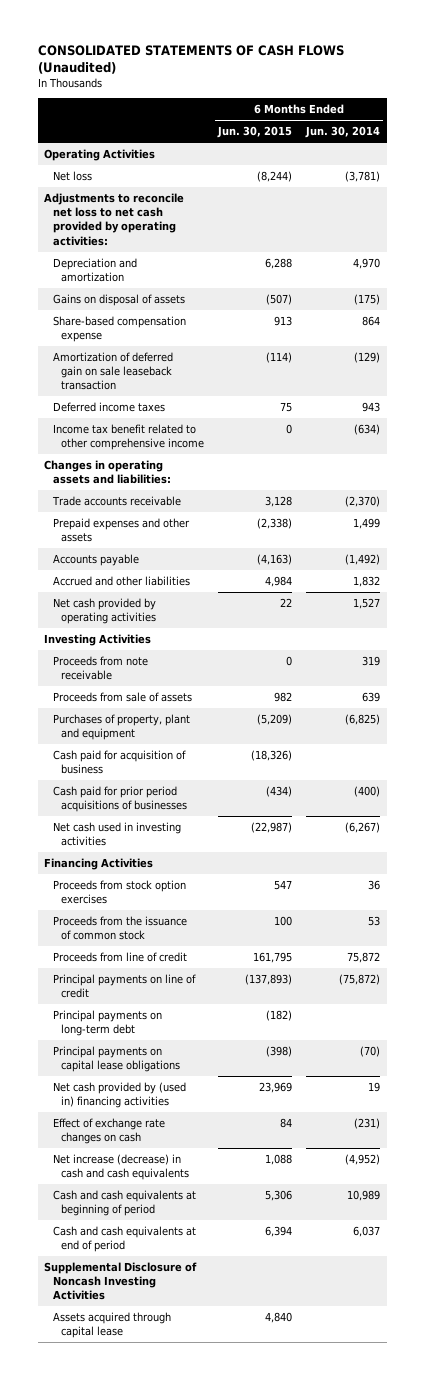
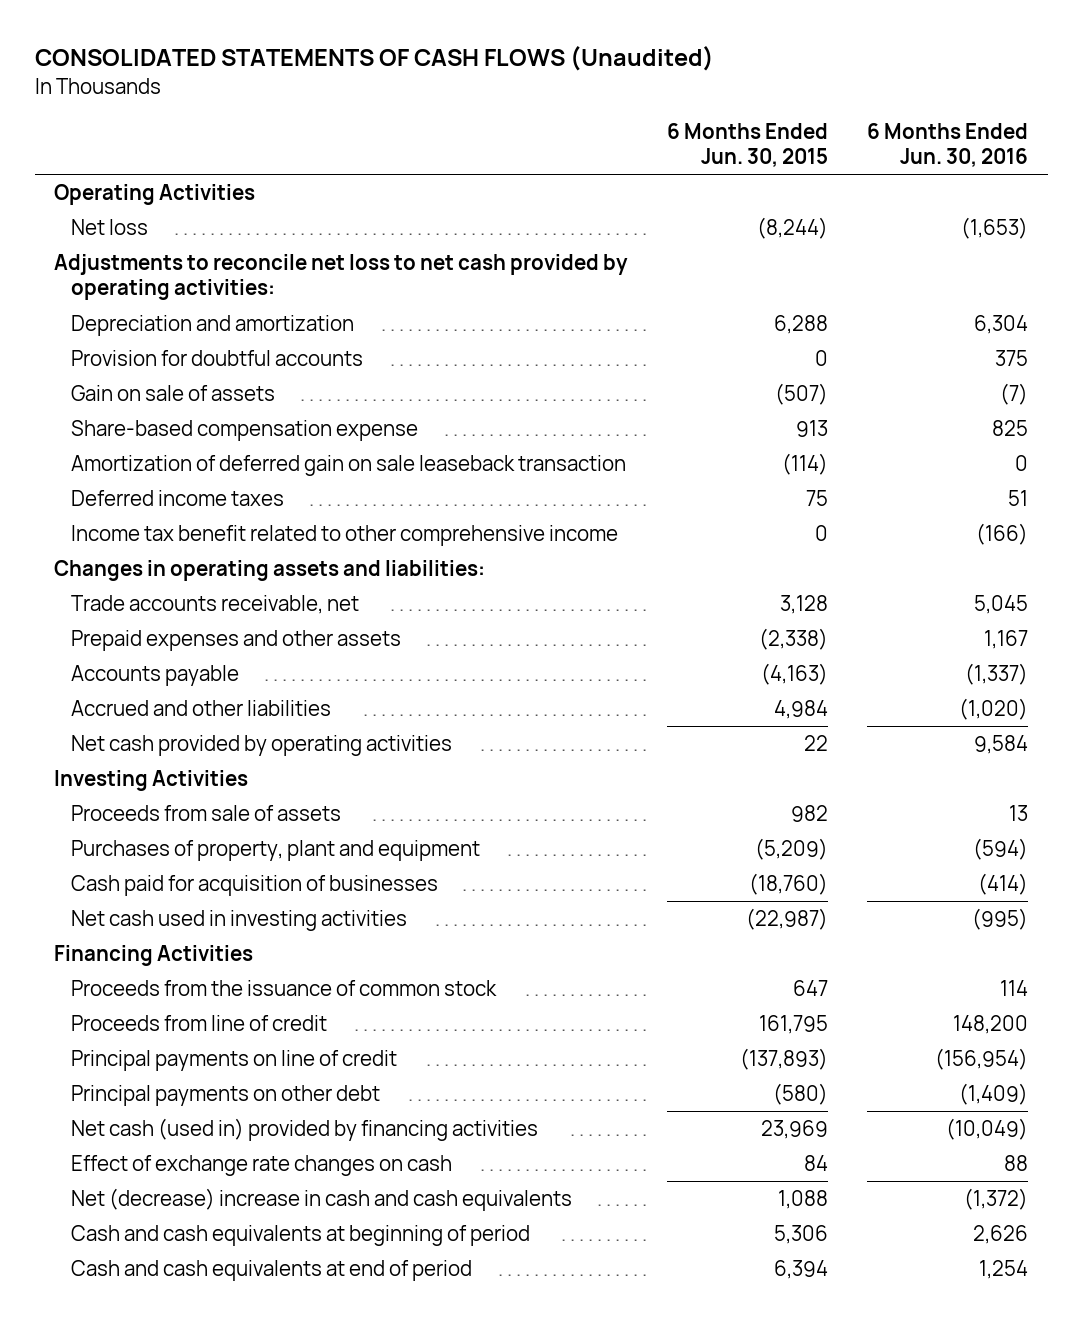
- | 6 Months Ended Jun. 30, 2015 | 6 Months Ended Jun. 30, 2014
+ | 6 Months Ended Jun. 30, 2015 | 6 Months Ended Jun. 30, 2016
- Gains on disposal of assets | (507) | (175)
+ Provision for doubtful accounts | 0 | 375
+ Gain on sale of assets | (507) | (7)
- Trade accounts receivable | 3,128 | (2,370)
+ Trade accounts receivable, net | 3,128 | 5,045
- Proceeds from note receivable | 0 | 319
- Cash paid for acquisition of business | (18,326) |
- Cash paid for prior period acquisitions of businesses | (434) | (400)
+ Cash paid for acquisition of businesses | (18,760) | (414)
- Proceeds from stock option exercises | 547 | 36
- Proceeds from the issuance of common stock | 100 | 53
+ Proceeds from the issuance of common stock | 647 | 114
- Principal payments on long-term debt | (182) |
- Principal payments on capital lease obligations | (398) | (70)
- Net cash provided by (used in) financing activities | 23,969 | 19
+ Principal payments on other debt | (580) | (1,409)
+ Net cash (used in) provided by financing activities | 23,969 | (10,049)
- Net increase (decrease) in cash and cash equivalents | 1,088 | (4,952)
+ Net (decrease) increase in cash and cash equivalents | 1,088 | (1,372)
- Supplemental Disclosure of Noncash Investing Activities
- Assets acquired through capital lease | 4,840 |

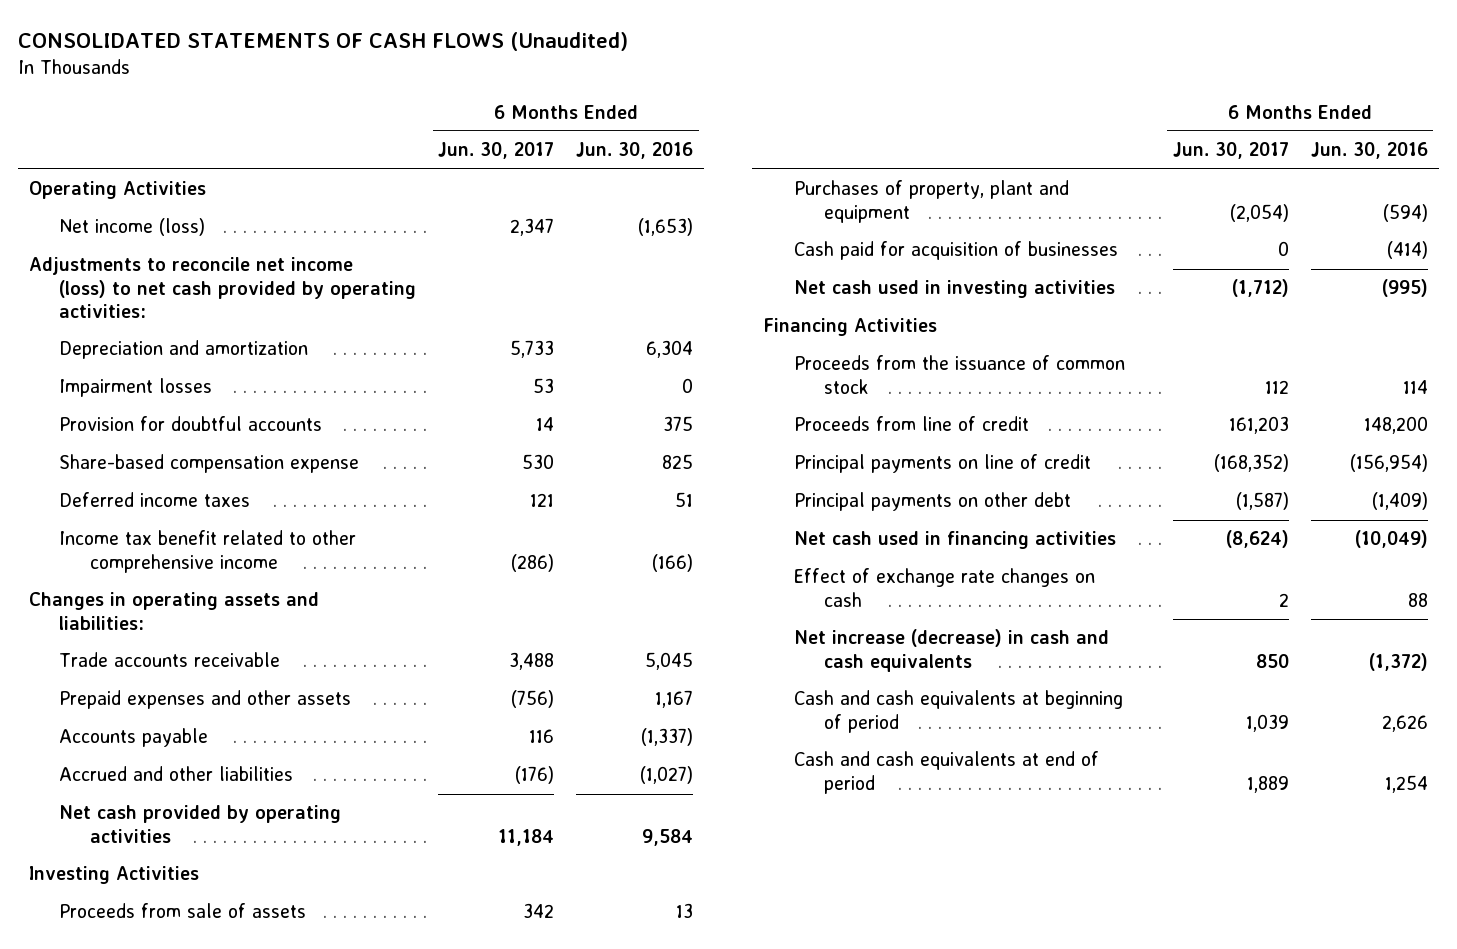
- | 6 Months Ended Jun. 30, 2015 | 6 Months Ended Jun. 30, 2016
+ | 6 Months Ended Jun. 30, 2017 | 6 Months Ended Jun. 30, 2016
- Net loss | (8,244) | (1,653)
- Adjustments to reconcile net loss to net cash provided by operating activities:
+ Net income (loss) | 2,347 | (1,653)
+ Adjustments to reconcile net income (loss) to net cash provided by operating activities:
+ Impairment losses | 53 | 0
- Gain on sale of assets | (507) | (7)
- Amortization of deferred gain on sale leaseback transaction | (114) | 0
- Trade accounts receivable, net | 3,128 | 5,045
+ Trade accounts receivable | 3,488 | 5,045
- Accrued and other liabilities | 4,984 | (1,020)
+ Accrued and other liabilities | (176) | (1,027)
- Net cash (used in) provided by financing activities | 23,969 | (10,049)
+ Net cash used in financing activities | (8,624) | (10,049)
- Net (decrease) increase in cash and cash equivalents | 1,088 | (1,372)
+ Net increase (decrease) in cash and cash equivalents | 850 | (1,372)

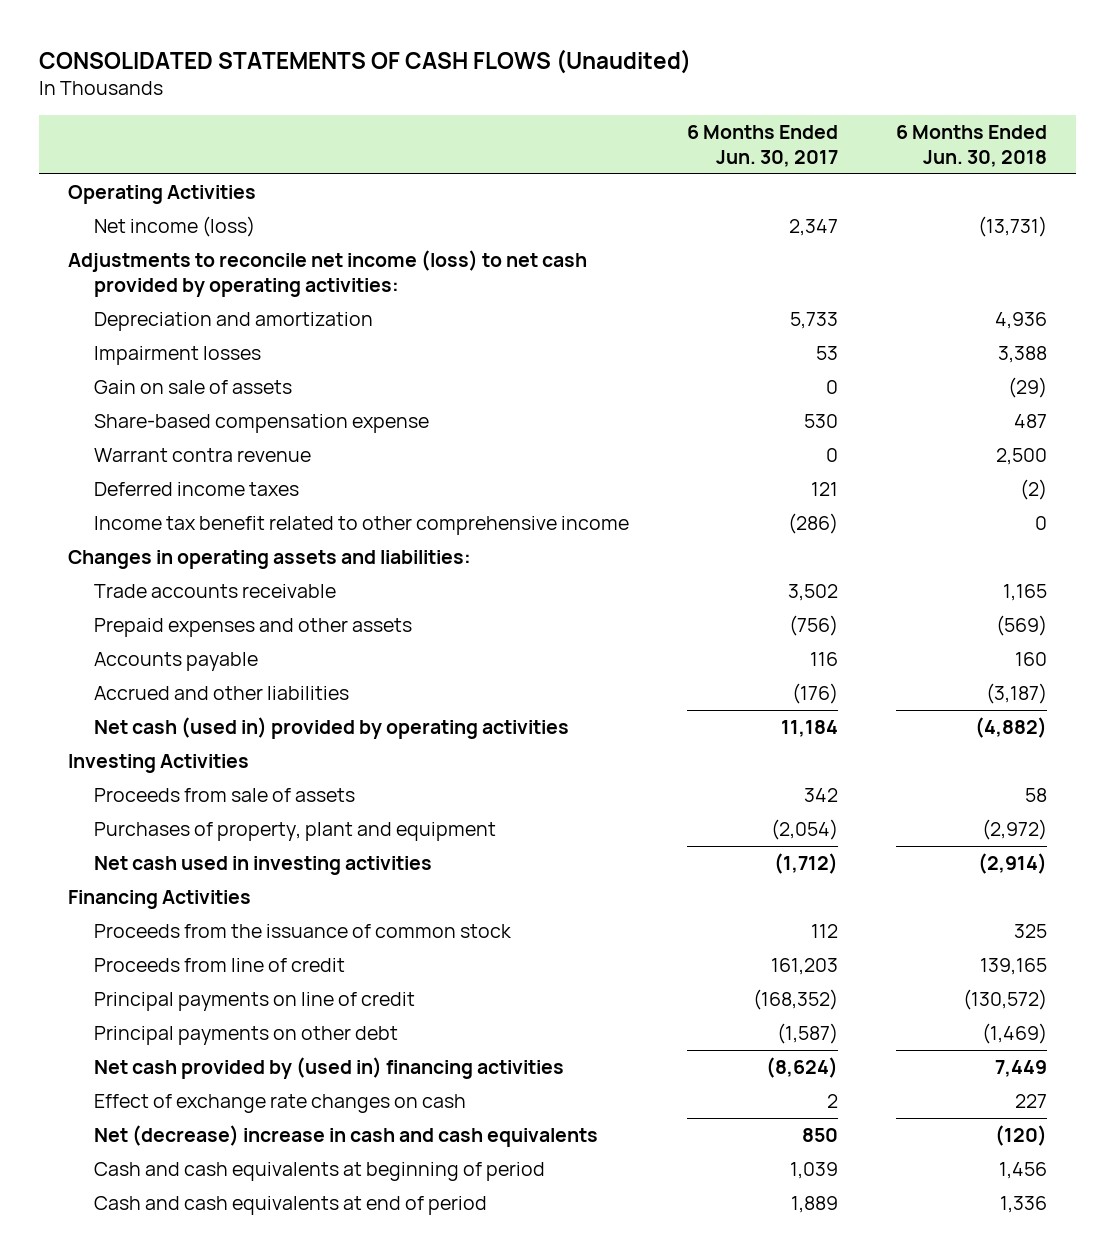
- | 6 Months Ended Jun. 30, 2017 | 6 Months Ended Jun. 30, 2016
+ | 6 Months Ended Jun. 30, 2017 | 6 Months Ended Jun. 30, 2018
- Provision for doubtful accounts | 14 | 375
+ Gain on sale of assets | 0 | (29)
+ Warrant contra revenue | 0 | 2,500
- Trade accounts receivable | 3,488 | 5,045
+ Trade accounts receivable | 3,502 | 1,165
- Net cash provided by operating activities | 11,184 | 9,584
+ Net cash (used in) provided by operating activities | 11,184 | (4,882)
- Cash paid for acquisition of businesses | 0 | (414)
- Net cash used in financing activities | (8,624) | (10,049)
+ Net cash provided by (used in) financing activities | (8,624) | 7,449
- Net increase (decrease) in cash and cash equivalents | 850 | (1,372)
+ Net (decrease) increase in cash and cash equivalents | 850 | (120)

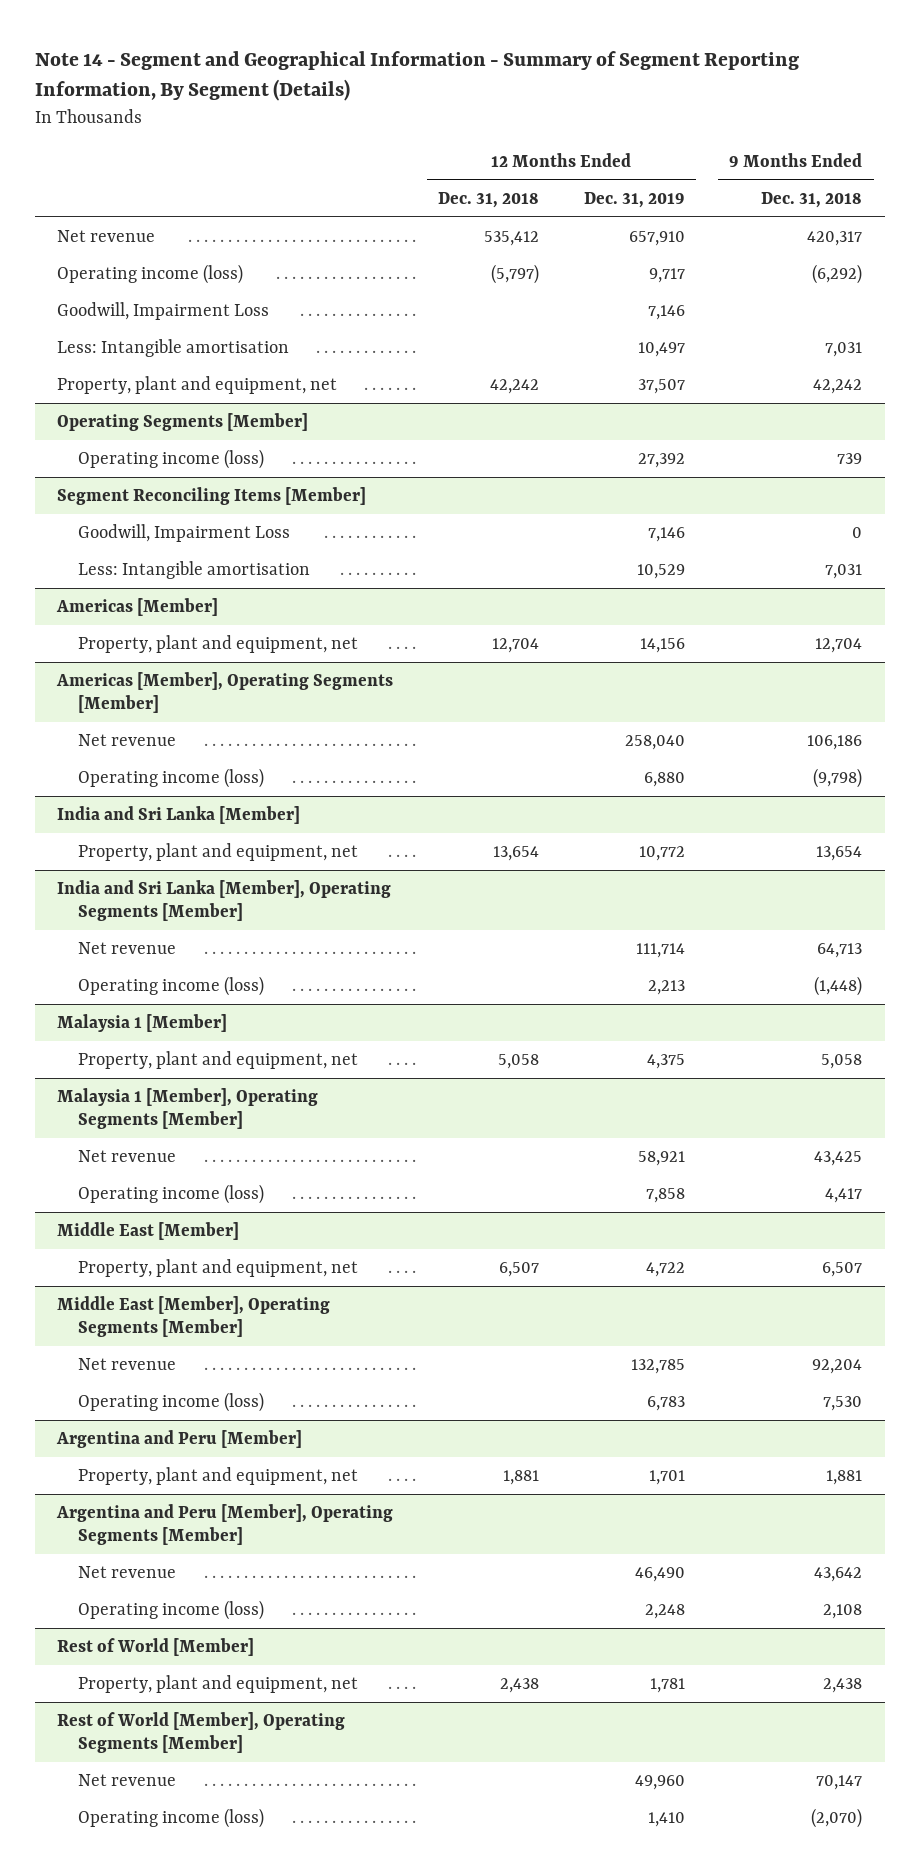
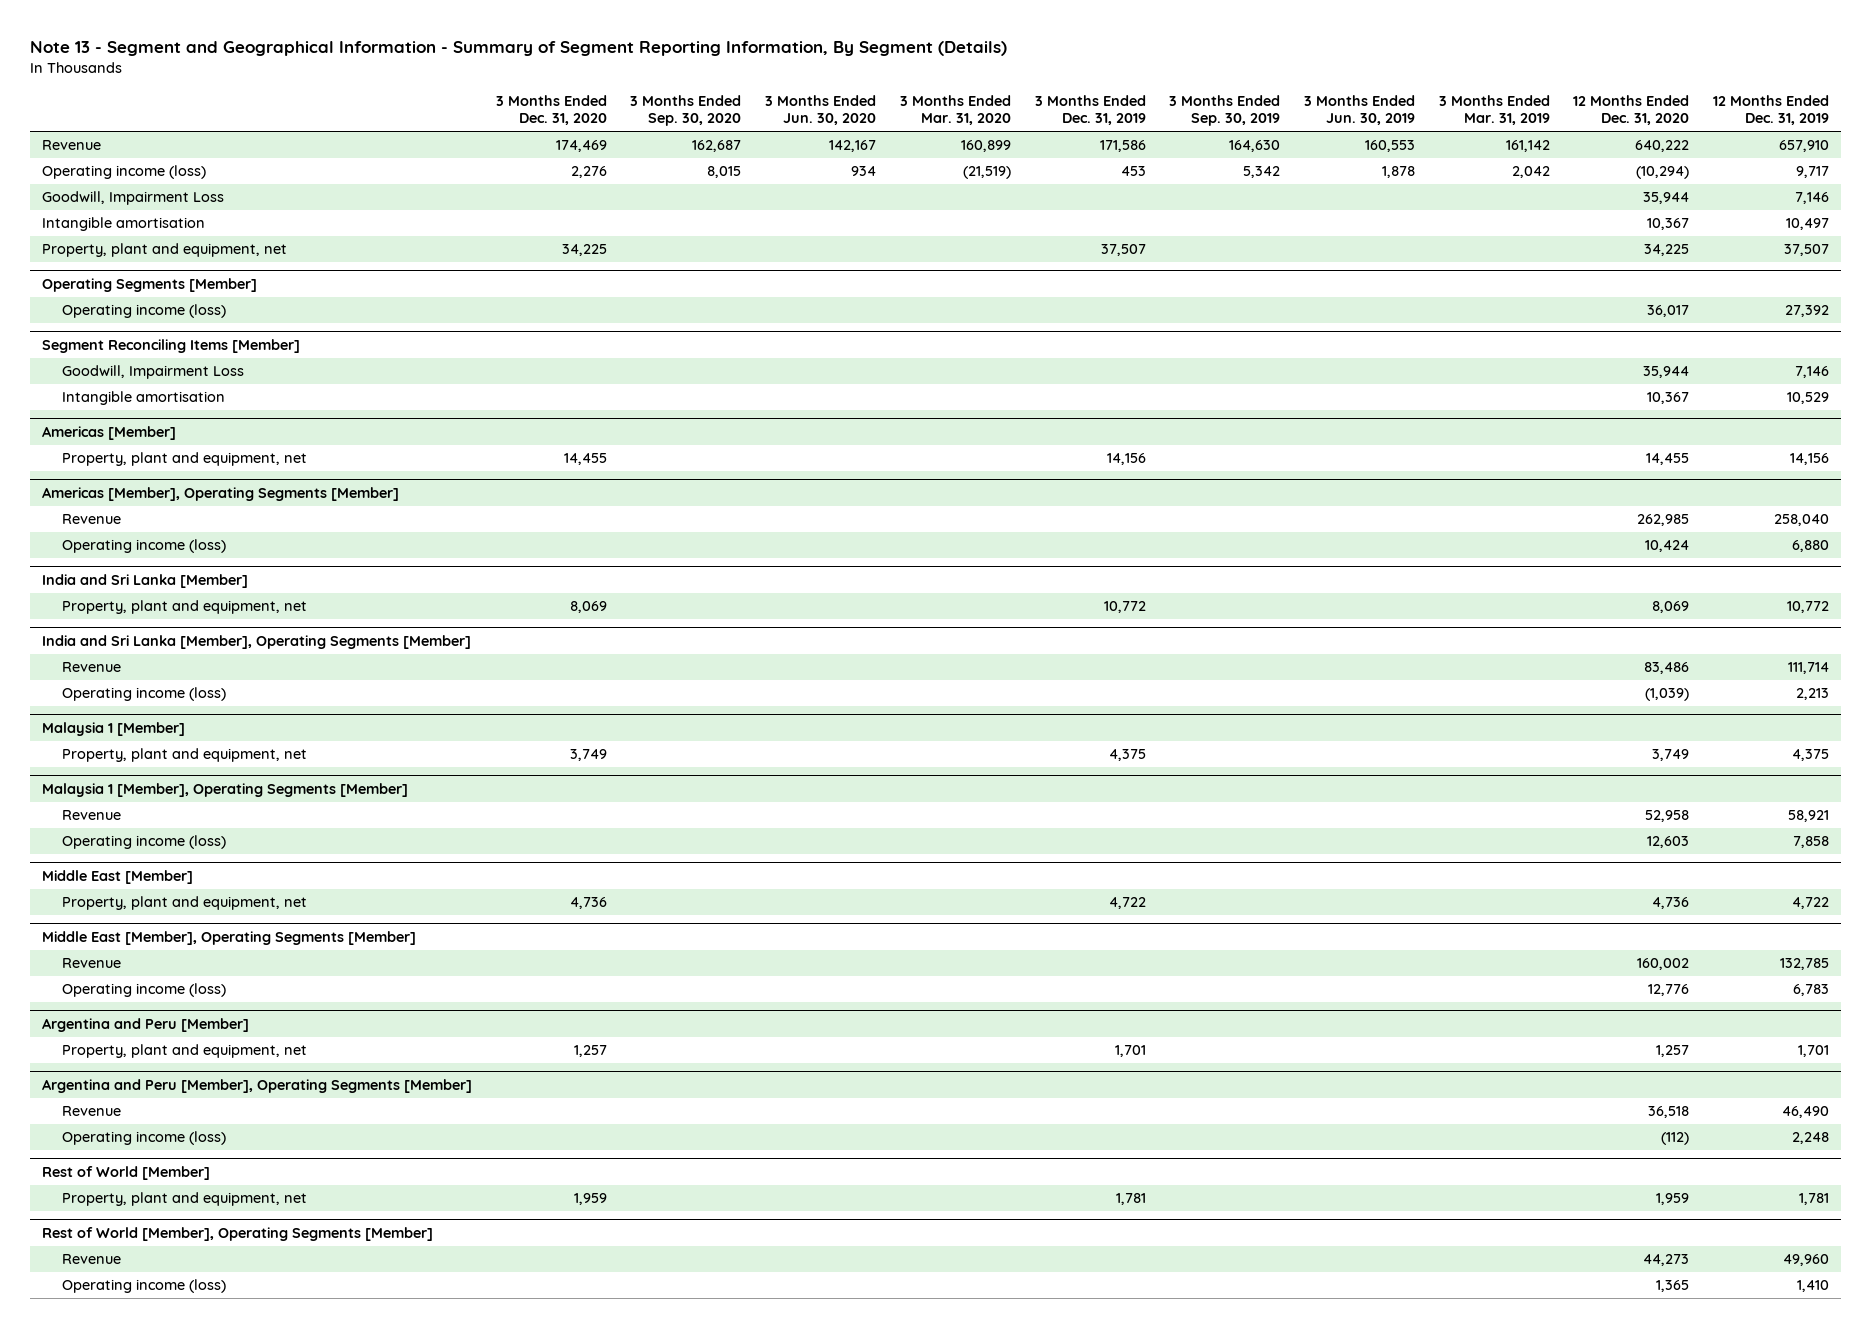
- Note 14 - Segment and Geographical Information - Summary of Segment Reporting Information, By Segment (Details)
+ Note 13 - Segment and Geographical Information - Summary of Segment Reporting Information, By Segment (Details)
- | 12 Months Ended Dec. 31, 2018 | 12 Months Ended Dec. 31, 2019 | 9 Months Ended Dec. 31, 2018
+ | 3 Months Ended Dec. 31, 2020 | 3 Months Ended Sep. 30, 2020 | 3 Months Ended Jun. 30, 2020 | 3 Months Ended Mar. 31, 2020 | 3 Months Ended Dec. 31, 2019 | 3 Months Ended Sep. 30, 2019 | 3 Months Ended Jun. 30, 2019 | 3 Months Ended Mar. 31, 2019 | 12 Months Ended Dec. 31, 2020 | 12 Months Ended Dec. 31, 2019
- Net revenue | 535,412 | 657,910 | 420,317
+ Revenue | 174,469 | 162,687 | 142,167 | 160,899 | 171,586 | 164,630 | 160,553 | 161,142 | 640,222 | 657,910
- Less: Intangible amortisation | | 10,497 | 7,031
+ Intangible amortisation | | | | | | | | | 10,367 | 10,497
@ Segment Reconciling Items [Member]
- Less: Intangible amortisation | | 10,529 | 7,031
+ Intangible amortisation | | | | | | | | | 10,367 | 10,529
@ Americas [Member], Operating Segments [Member]
- Net revenue | | 258,040 | 106,186
+ Revenue | | | | | | | | | 262,985 | 258,040
@ India and Sri Lanka [Member], Operating Segments [Member]
- Net revenue | | 111,714 | 64,713
+ Revenue | | | | | | | | | 83,486 | 111,714
@ Malaysia 1 [Member], Operating Segments [Member]
- Net revenue | | 58,921 | 43,425
+ Revenue | | | | | | | | | 52,958 | 58,921
@ Middle East [Member], Operating Segments [Member]
- Net revenue | | 132,785 | 92,204
+ Revenue | | | | | | | | | 160,002 | 132,785
@ Argentina and Peru [Member], Operating Segments [Member]
- Net revenue | | 46,490 | 43,642
+ Revenue | | | | | | | | | 36,518 | 46,490
@ Rest of World [Member], Operating Segments [Member]
- Net revenue | | 49,960 | 70,147
+ Revenue | | | | | | | | | 44,273 | 49,960

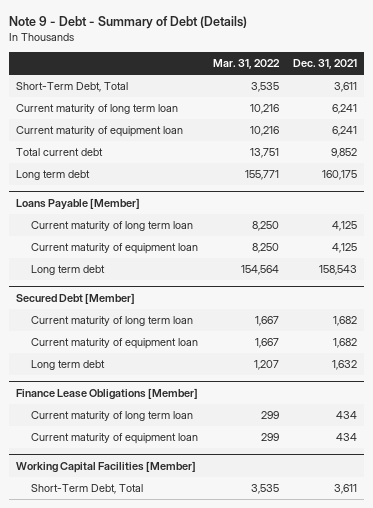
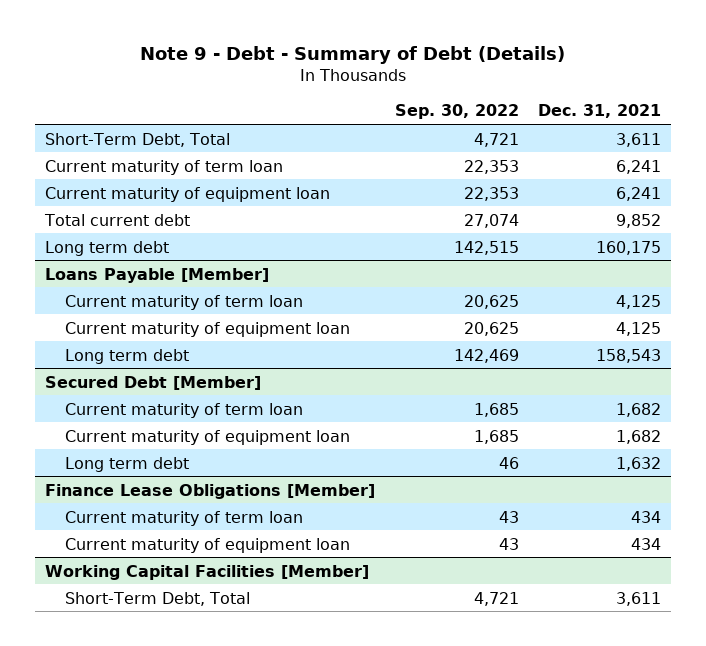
- | Mar. 31, 2022 | Dec. 31, 2021
+ | Sep. 30, 2022 | Dec. 31, 2021
- Current maturity of long term loan | 10,216 | 6,241
+ Current maturity of term loan | 22,353 | 6,241
@ Loans Payable [Member]
- Current maturity of long term loan | 8,250 | 4,125
+ Current maturity of term loan | 20,625 | 4,125
@ Secured Debt [Member]
- Current maturity of long term loan | 1,667 | 1,682
+ Current maturity of term loan | 1,685 | 1,682
@ Finance Lease Obligations [Member]
- Current maturity of long term loan | 299 | 434
+ Current maturity of term loan | 43 | 434

